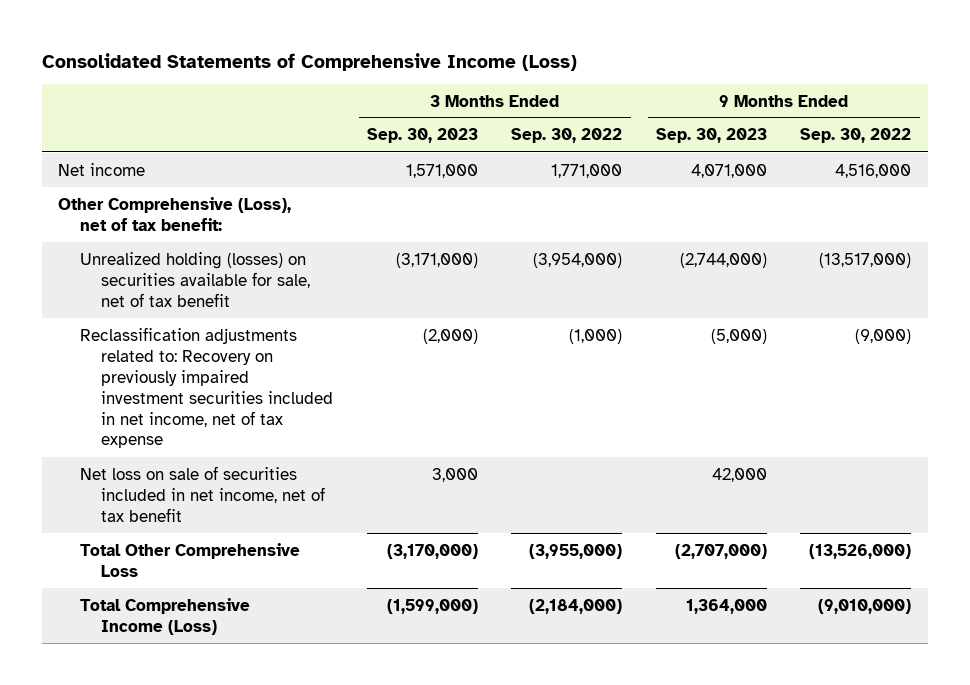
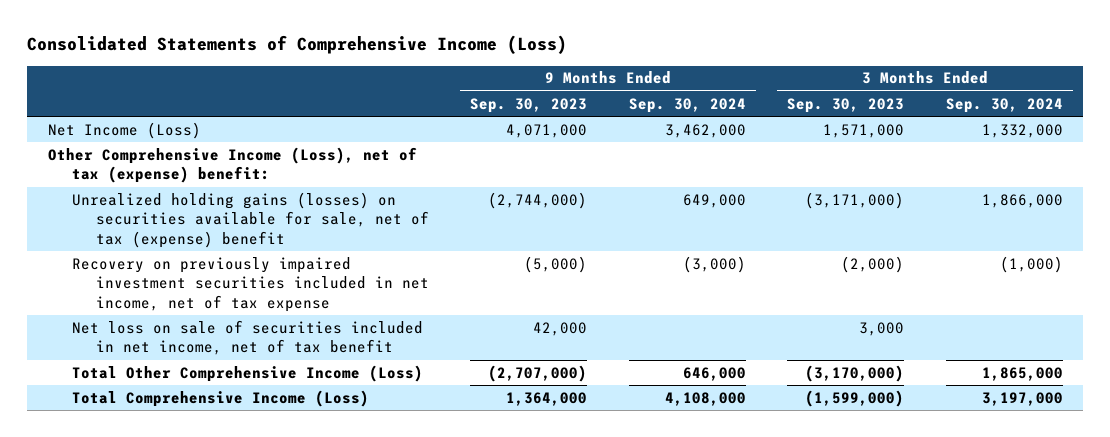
- | 3 Months Ended Sep. 30, 2023 | 3 Months Ended Sep. 30, 2022 | 9 Months Ended Sep. 30, 2023 | 9 Months Ended Sep. 30, 2022
+ | 9 Months Ended Sep. 30, 2023 | 9 Months Ended Sep. 30, 2024 | 3 Months Ended Sep. 30, 2023 | 3 Months Ended Sep. 30, 2024
- Net income | 1,571,000 | 1,771,000 | 4,071,000 | 4,516,000
- Other Comprehensive (Loss), net of tax benefit:
- Unrealized holding (losses) on securities available for sale, net of tax benefit | (3,171,000) | (3,954,000) | (2,744,000) | (13,517,000)
- Reclassification adjustments related to: Recovery on previously impaired investment securities included in net income, net of tax expense | (2,000) | (1,000) | (5,000) | (9,000)
+ Net Income (Loss) | 4,071,000 | 3,462,000 | 1,571,000 | 1,332,000
+ Other Comprehensive Income (Loss), net of tax (expense) benefit:
+ Unrealized holding gains (losses) on securities available for sale, net of tax (expense) benefit | (2,744,000) | 649,000 | (3,171,000) | 1,866,000
+ Recovery on previously impaired investment securities included in net income, net of tax expense | (5,000) | (3,000) | (2,000) | (1,000)
- Total Other Comprehensive Loss | (3,170,000) | (3,955,000) | (2,707,000) | (13,526,000)
+ Total Other Comprehensive Income (Loss) | (2,707,000) | 646,000 | (3,170,000) | 1,865,000

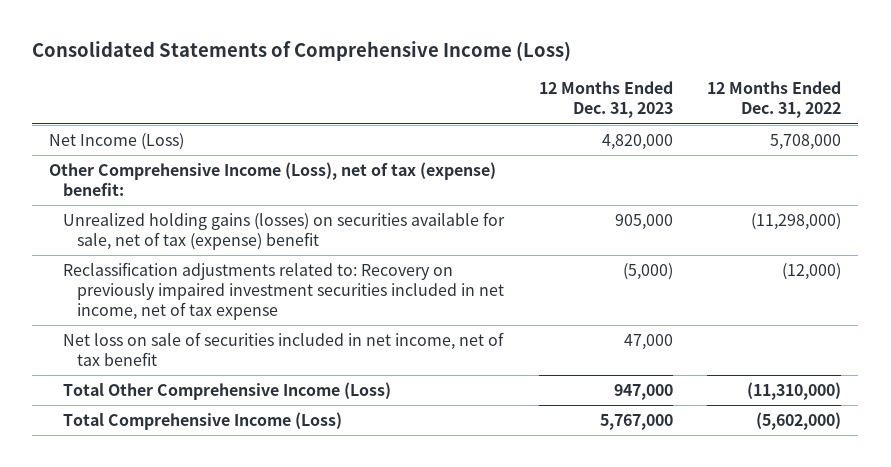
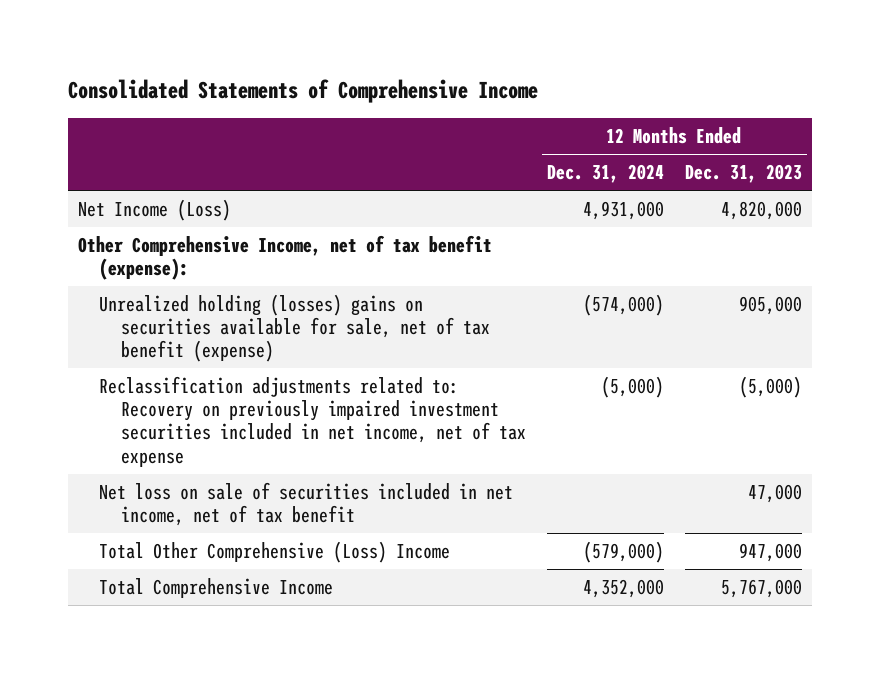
- Consolidated Statements of Comprehensive Income (Loss)
+ Consolidated Statements of Comprehensive Income
- | 12 Months Ended Dec. 31, 2023 | 12 Months Ended Dec. 31, 2022
+ | 12 Months Ended Dec. 31, 2024 | 12 Months Ended Dec. 31, 2023
- Other Comprehensive Income (Loss), net of tax (expense) benefit:
- Unrealized holding gains (losses) on securities available for sale, net of tax (expense) benefit | 905,000 | (11,298,000)
+ Other Comprehensive Income, net of tax benefit (expense):
+ Unrealized holding (losses) gains on securities available for sale, net of tax benefit (expense) | (574,000) | 905,000
- Total Other Comprehensive Income (Loss) | 947,000 | (11,310,000)
- Total Comprehensive Income (Loss) | 5,767,000 | (5,602,000)
+ Total Other Comprehensive (Loss) Income | (579,000) | 947,000
+ Total Comprehensive Income | 4,352,000 | 5,767,000

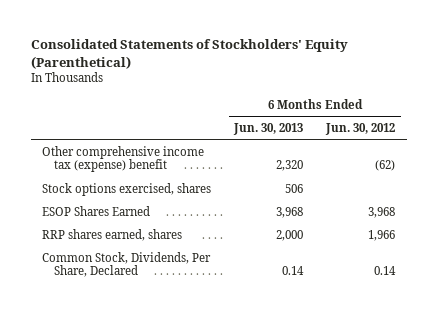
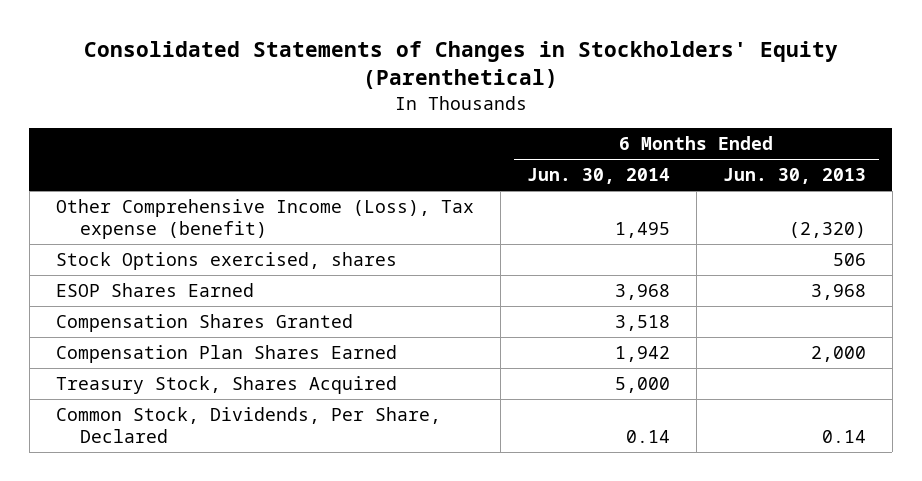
- Consolidated Statements of Stockholders' Equity (Parenthetical)
+ Consolidated Statements of Changes in Stockholders' Equity (Parenthetical)
- | 6 Months Ended Jun. 30, 2013 | 6 Months Ended Jun. 30, 2012
+ | 6 Months Ended Jun. 30, 2014 | 6 Months Ended Jun. 30, 2013
- Other comprehensive income tax (expense) benefit | 2,320 | (62)
- Stock options exercised, shares | 506 |
+ Other Comprehensive Income (Loss), Tax expense (benefit) | 1,495 | (2,320)
+ Stock Options exercised, shares | | 506
- RRP shares earned, shares | 2,000 | 1,966
+ Compensation Shares Granted | 3,518 |
+ Compensation Plan Shares Earned | 1,942 | 2,000
+ Treasury Stock, Shares Acquired | 5,000 |

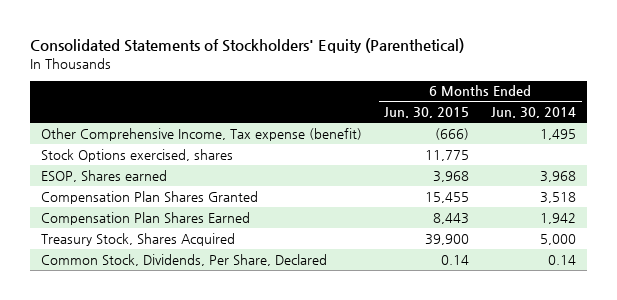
- Consolidated Statements of Changes in Stockholders' Equity (Parenthetical)
+ Consolidated Statements of Stockholders' Equity (Parenthetical)
- | 6 Months Ended Jun. 30, 2014 | 6 Months Ended Jun. 30, 2013
+ | 6 Months Ended Jun. 30, 2015 | 6 Months Ended Jun. 30, 2014
- Other Comprehensive Income (Loss), Tax expense (benefit) | 1,495 | (2,320)
+ Other Comprehensive Income, Tax expense (benefit) | (666) | 1,495
- ESOP Shares Earned | 3,968 | 3,968
- Compensation Shares Granted | 3,518 |
+ ESOP, Shares earned | 3,968 | 3,968
+ Compensation Plan Shares Granted | 15,455 | 3,518

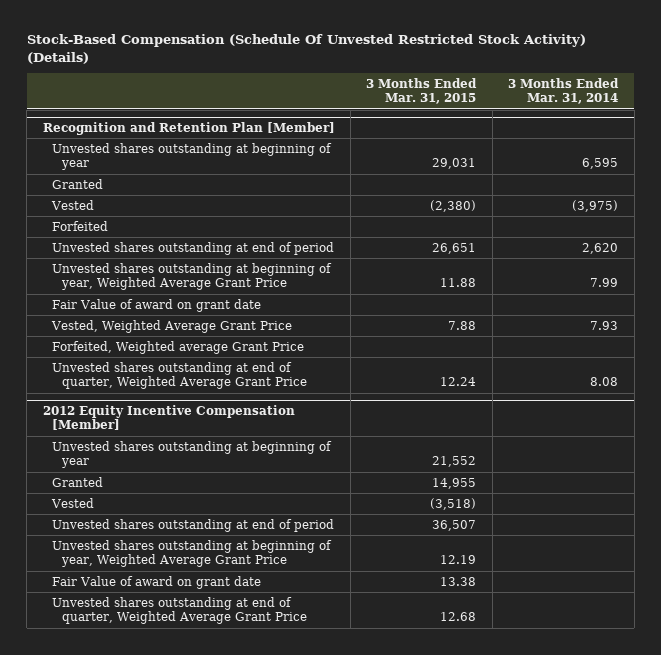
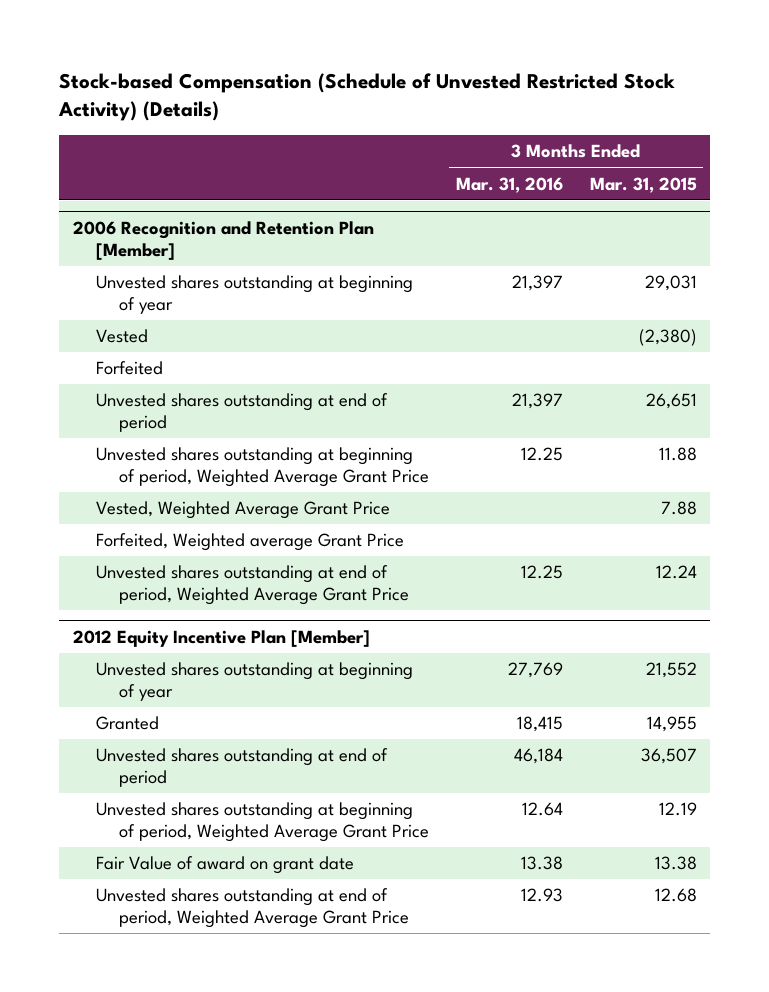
- Stock-Based Compensation (Schedule Of Unvested Restricted Stock Activity) (Details)
+ Stock-based Compensation (Schedule of Unvested Restricted Stock Activity) (Details)
- | 3 Months Ended Mar. 31, 2015 | 3 Months Ended Mar. 31, 2014
+ | 3 Months Ended Mar. 31, 2016 | 3 Months Ended Mar. 31, 2015
- Recognition and Retention Plan [Member]
+ 2006 Recognition and Retention Plan [Member]
- Granted
- Unvested shares outstanding at beginning of year, Weighted Average Grant Price | 11.88 | 7.99
- Fair Value of award on grant date
+ Unvested shares outstanding at beginning of period, Weighted Average Grant Price | 12.25 | 11.88
- Unvested shares outstanding at end of quarter, Weighted Average Grant Price | 12.24 | 8.08
- 2012 Equity Incentive Compensation [Member]
+ Unvested shares outstanding at end of period, Weighted Average Grant Price | 12.25 | 12.24
+ 2012 Equity Incentive Plan [Member]
- Vested | (3,518) |
- Unvested shares outstanding at beginning of year, Weighted Average Grant Price | 12.19 |
+ Unvested shares outstanding at beginning of period, Weighted Average Grant Price | 12.64 | 12.19
- Unvested shares outstanding at end of quarter, Weighted Average Grant Price | 12.68 |
+ Unvested shares outstanding at end of period, Weighted Average Grant Price | 12.93 | 12.68

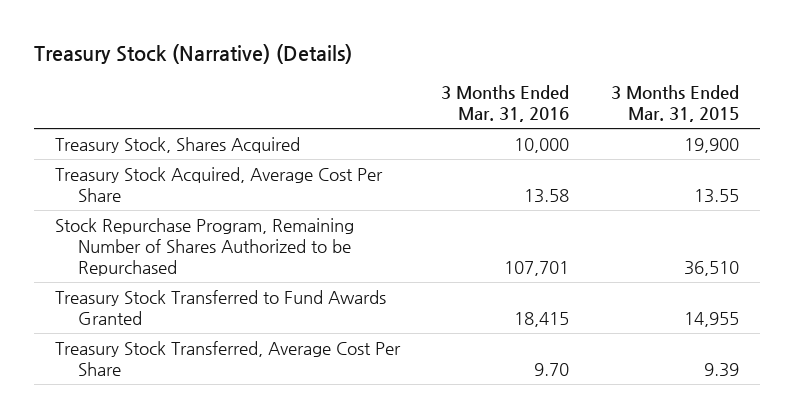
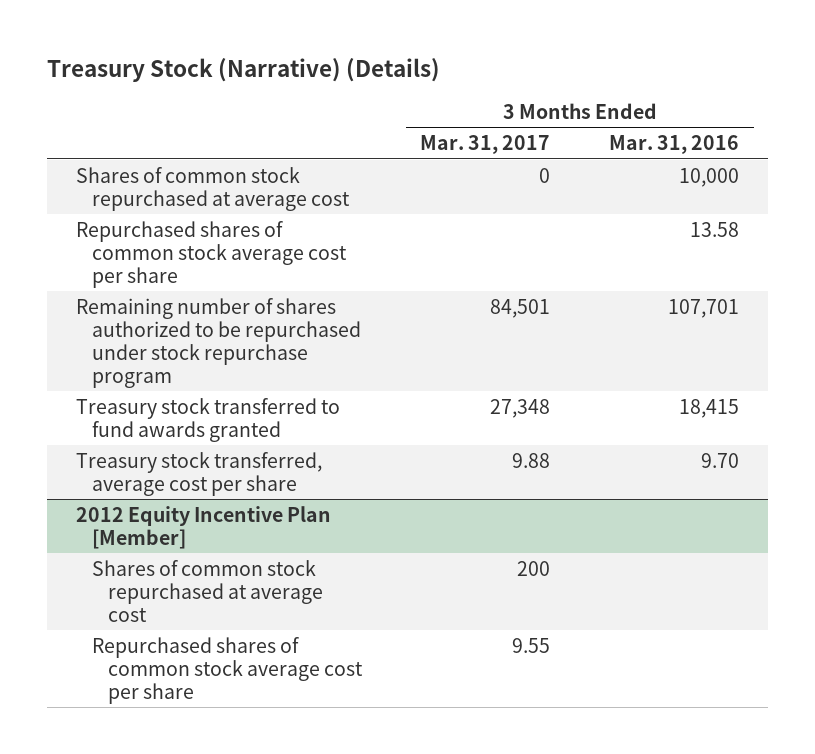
- | 3 Months Ended Mar. 31, 2016 | 3 Months Ended Mar. 31, 2015
+ | 3 Months Ended Mar. 31, 2017 | 3 Months Ended Mar. 31, 2016
- Treasury Stock, Shares Acquired | 10,000 | 19,900
- Treasury Stock Acquired, Average Cost Per Share | 13.58 | 13.55
- Stock Repurchase Program, Remaining Number of Shares Authorized to be Repurchased | 107,701 | 36,510
- Treasury Stock Transferred to Fund Awards Granted | 18,415 | 14,955
- Treasury Stock Transferred, Average Cost Per Share | 9.70 | 9.39
+ Shares of common stock repurchased at average cost | 0 | 10,000
+ Repurchased shares of common stock average cost per share | | 13.58
+ Remaining number of shares authorized to be repurchased under stock repurchase program | 84,501 | 107,701
+ Treasury stock transferred to fund awards granted | 27,348 | 18,415
+ Treasury stock transferred, average cost per share | 9.88 | 9.70
+ 2012 Equity Incentive Plan [Member]
+ Shares of common stock repurchased at average cost | 200 |
+ Repurchased shares of common stock average cost per share | 9.55 |

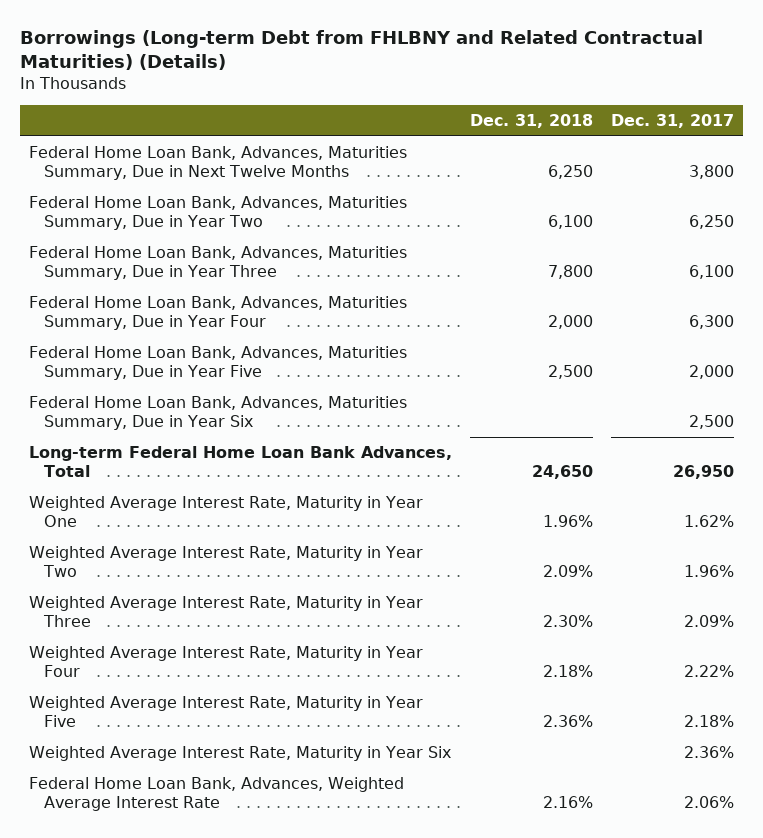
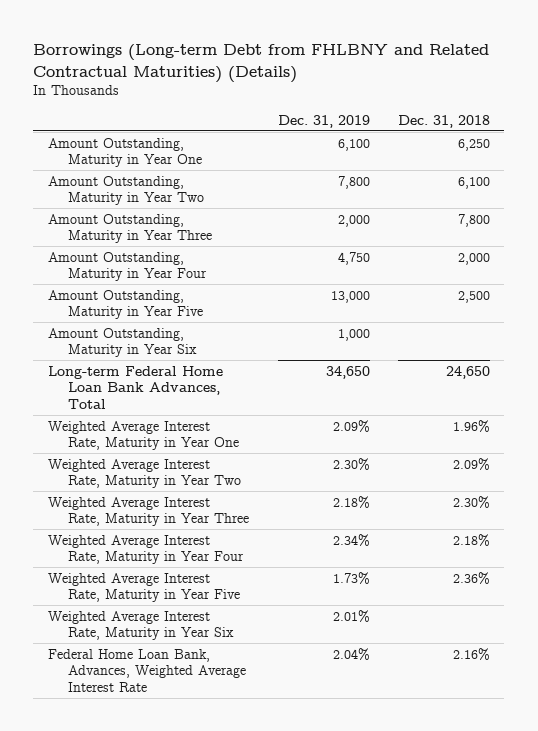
- | Dec. 31, 2018 | Dec. 31, 2017
+ | Dec. 31, 2019 | Dec. 31, 2018
- Federal Home Loan Bank, Advances, Maturities Summary, Due in Next Twelve Months | 6,250 | 3,800
- Federal Home Loan Bank, Advances, Maturities Summary, Due in Year Two | 6,100 | 6,250
- Federal Home Loan Bank, Advances, Maturities Summary, Due in Year Three | 7,800 | 6,100
- Federal Home Loan Bank, Advances, Maturities Summary, Due in Year Four | 2,000 | 6,300
- Federal Home Loan Bank, Advances, Maturities Summary, Due in Year Five | 2,500 | 2,000
- Federal Home Loan Bank, Advances, Maturities Summary, Due in Year Six | | 2,500
+ Amount Outstanding, Maturity in Year One | 6,100 | 6,250
+ Amount Outstanding, Maturity in Year Two | 7,800 | 6,100
+ Amount Outstanding, Maturity in Year Three | 2,000 | 7,800
+ Amount Outstanding, Maturity in Year Four | 4,750 | 2,000
+ Amount Outstanding, Maturity in Year Five | 13,000 | 2,500
+ Amount Outstanding, Maturity in Year Six | 1,000 |

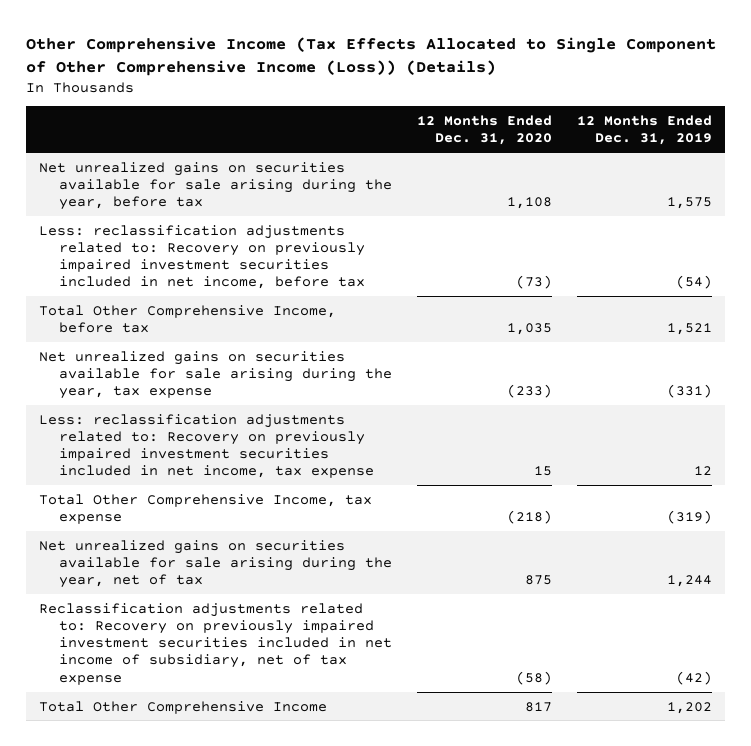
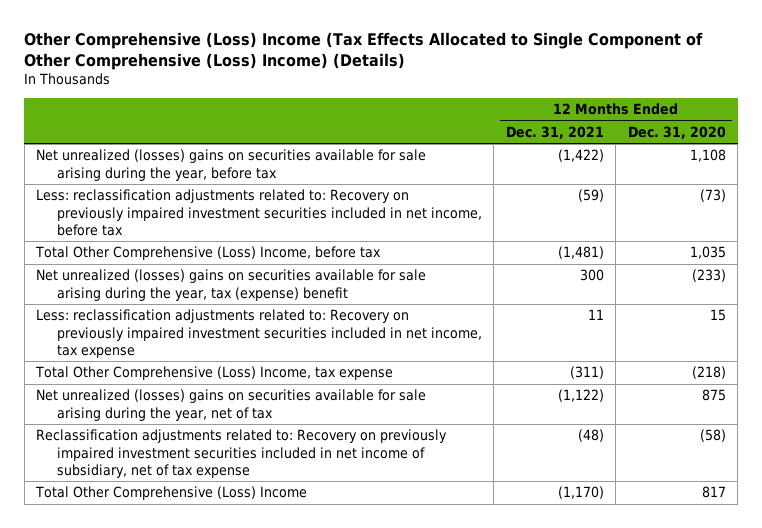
- Other Comprehensive Income (Tax Effects Allocated to Single Component of Other Comprehensive Income (Loss)) (Details)
+ Other Comprehensive (Loss) Income (Tax Effects Allocated to Single Component of Other Comprehensive (Loss) Income) (Details)
- | 12 Months Ended Dec. 31, 2020 | 12 Months Ended Dec. 31, 2019
+ | 12 Months Ended Dec. 31, 2021 | 12 Months Ended Dec. 31, 2020
- Net unrealized gains on securities available for sale arising during the year, before tax | 1,108 | 1,575
+ Net unrealized (losses) gains on securities available for sale arising during the year, before tax | (1,422) | 1,108
- Total Other Comprehensive Income, before tax | 1,035 | 1,521
- Net unrealized gains on securities available for sale arising during the year, tax expense | (233) | (331)
+ Total Other Comprehensive (Loss) Income, before tax | (1,481) | 1,035
+ Net unrealized (losses) gains on securities available for sale arising during the year, tax (expense) benefit | 300 | (233)
- Total Other Comprehensive Income, tax expense | (218) | (319)
- Net unrealized gains on securities available for sale arising during the year, net of tax | 875 | 1,244
+ Total Other Comprehensive (Loss) Income, tax expense | (311) | (218)
+ Net unrealized (losses) gains on securities available for sale arising during the year, net of tax | (1,122) | 875
- Total Other Comprehensive Income | 817 | 1,202
+ Total Other Comprehensive (Loss) Income | (1,170) | 817

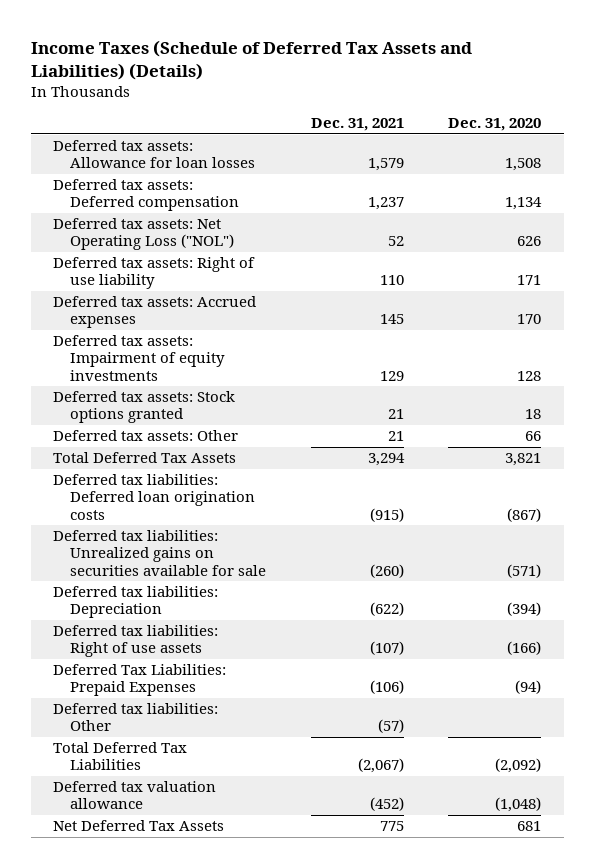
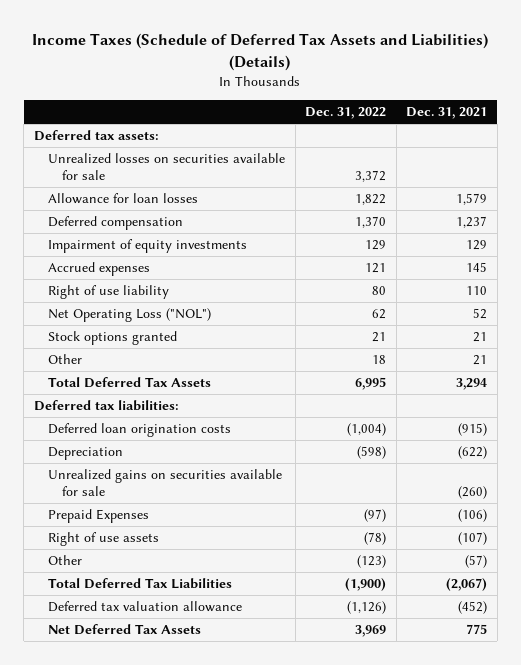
- | Dec. 31, 2021 | Dec. 31, 2020
+ | Dec. 31, 2022 | Dec. 31, 2021
- Deferred tax assets: Allowance for loan losses | 1,579 | 1,508
- Deferred tax assets: Deferred compensation | 1,237 | 1,134
- Deferred tax assets: Net Operating Loss ("NOL") | 52 | 626
- Deferred tax assets: Right of use liability | 110 | 171
- Deferred tax assets: Accrued expenses | 145 | 170
- Deferred tax assets: Impairment of equity investments | 129 | 128
- Deferred tax assets: Stock options granted | 21 | 18
- Deferred tax assets: Other | 21 | 66
+ Deferred tax assets:
+ Unrealized losses on securities available for sale | 3,372 |
+ Allowance for loan losses | 1,822 | 1,579
+ Deferred compensation | 1,370 | 1,237
+ Impairment of equity investments | 129 | 129
+ Accrued expenses | 121 | 145
+ Right of use liability | 80 | 110
+ Net Operating Loss ("NOL") | 62 | 52
+ Stock options granted | 21 | 21
+ Other | 18 | 21
- Deferred tax liabilities: Deferred loan origination costs | (915) | (867)
- Deferred tax liabilities: Unrealized gains on securities available for sale | (260) | (571)
- Deferred tax liabilities: Depreciation | (622) | (394)
- Deferred tax liabilities: Right of use assets | (107) | (166)
- Deferred Tax Liabilities: Prepaid Expenses | (106) | (94)
- Deferred tax liabilities: Other | (57) |
+ Deferred tax liabilities:
+ Deferred loan origination costs | (1,004) | (915)
+ Depreciation | (598) | (622)
+ Unrealized gains on securities available for sale | | (260)
+ Prepaid Expenses | (97) | (106)
+ Right of use assets | (78) | (107)
+ Other | (123) | (57)

